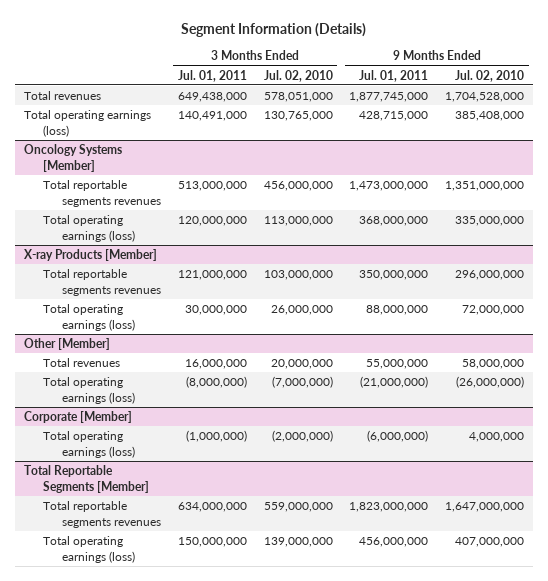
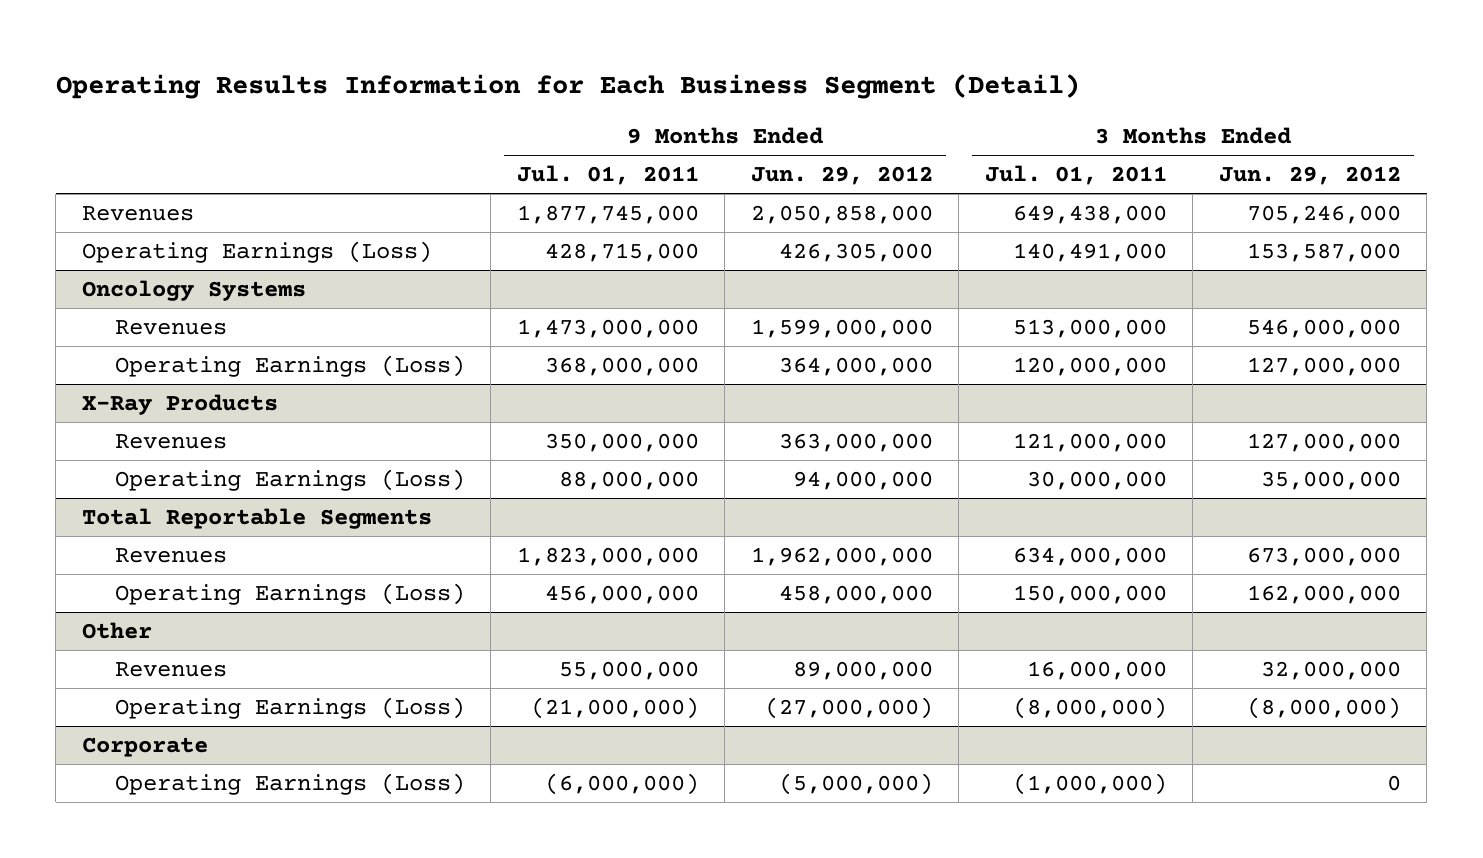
- Segment Information (Details)
+ Operating Results Information for Each Business Segment (Detail)
- | 3 Months Ended Jul. 01, 2011 | 3 Months Ended Jul. 02, 2010 | 9 Months Ended Jul. 01, 2011 | 9 Months Ended Jul. 02, 2010
+ | 9 Months Ended Jul. 01, 2011 | 9 Months Ended Jun. 29, 2012 | 3 Months Ended Jul. 01, 2011 | 3 Months Ended Jun. 29, 2012
- Total revenues | 649,438,000 | 578,051,000 | 1,877,745,000 | 1,704,528,000
- Total operating earnings (loss) | 140,491,000 | 130,765,000 | 428,715,000 | 385,408,000
- Oncology Systems [Member]
- Total reportable segments revenues | 513,000,000 | 456,000,000 | 1,473,000,000 | 1,351,000,000
- Total operating earnings (loss) | 120,000,000 | 113,000,000 | 368,000,000 | 335,000,000
- X-ray Products [Member]
- Total reportable segments revenues | 121,000,000 | 103,000,000 | 350,000,000 | 296,000,000
- Total operating earnings (loss) | 30,000,000 | 26,000,000 | 88,000,000 | 72,000,000
- Other [Member]
- Total revenues | 16,000,000 | 20,000,000 | 55,000,000 | 58,000,000
- Total operating earnings (loss) | (8,000,000) | (7,000,000) | (21,000,000) | (26,000,000)
- Corporate [Member]
- Total operating earnings (loss) | (1,000,000) | (2,000,000) | (6,000,000) | 4,000,000
- Total Reportable Segments [Member]
- Total reportable segments revenues | 634,000,000 | 559,000,000 | 1,823,000,000 | 1,647,000,000
- Total operating earnings (loss) | 150,000,000 | 139,000,000 | 456,000,000 | 407,000,000
+ Revenues | 1,877,745,000 | 2,050,858,000 | 649,438,000 | 705,246,000
+ Operating Earnings (Loss) | 428,715,000 | 426,305,000 | 140,491,000 | 153,587,000
+ Oncology Systems
+ Revenues | 1,473,000,000 | 1,599,000,000 | 513,000,000 | 546,000,000
+ Operating Earnings (Loss) | 368,000,000 | 364,000,000 | 120,000,000 | 127,000,000
+ X-Ray Products
+ Revenues | 350,000,000 | 363,000,000 | 121,000,000 | 127,000,000
+ Operating Earnings (Loss) | 88,000,000 | 94,000,000 | 30,000,000 | 35,000,000
+ Total Reportable Segments
+ Revenues | 1,823,000,000 | 1,962,000,000 | 634,000,000 | 673,000,000
+ Operating Earnings (Loss) | 456,000,000 | 458,000,000 | 150,000,000 | 162,000,000
+ Other
+ Revenues | 55,000,000 | 89,000,000 | 16,000,000 | 32,000,000
+ Operating Earnings (Loss) | (21,000,000) | (27,000,000) | (8,000,000) | (8,000,000)
+ Corporate
+ Operating Earnings (Loss) | (6,000,000) | (5,000,000) | (1,000,000) | 0

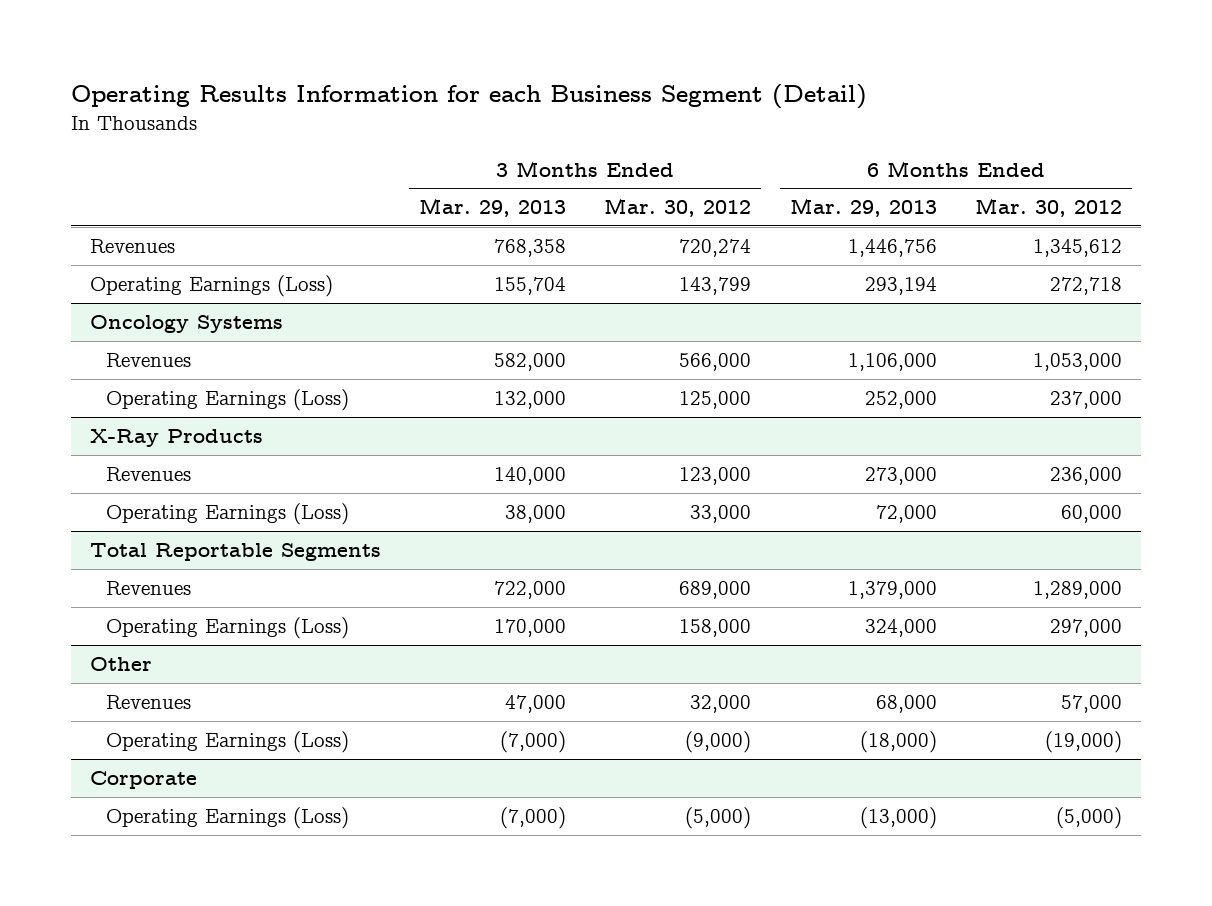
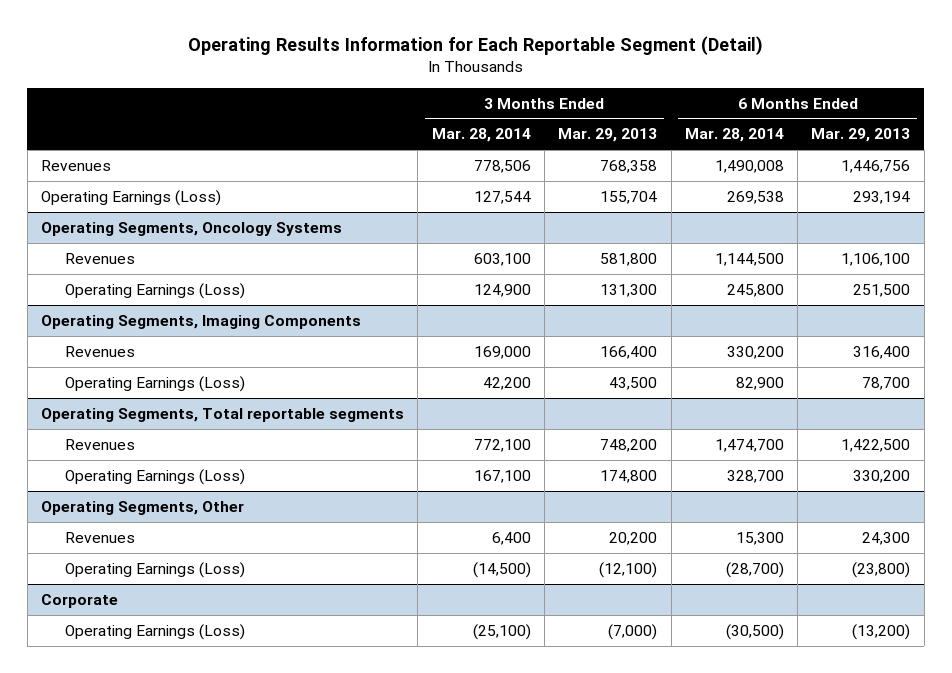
- Operating Results Information for each Business Segment (Detail)
+ Operating Results Information for Each Reportable Segment (Detail)
- | 3 Months Ended Mar. 29, 2013 | 3 Months Ended Mar. 30, 2012 | 6 Months Ended Mar. 29, 2013 | 6 Months Ended Mar. 30, 2012
+ | 3 Months Ended Mar. 28, 2014 | 3 Months Ended Mar. 29, 2013 | 6 Months Ended Mar. 28, 2014 | 6 Months Ended Mar. 29, 2013
- Oncology Systems
- Revenues | 582,000 | 566,000 | 1,106,000 | 1,053,000
- Operating Earnings (Loss) | 132,000 | 125,000 | 252,000 | 237,000
- X-Ray Products
- Revenues | 140,000 | 123,000 | 273,000 | 236,000
- Operating Earnings (Loss) | 38,000 | 33,000 | 72,000 | 60,000
- Total Reportable Segments
- Revenues | 722,000 | 689,000 | 1,379,000 | 1,289,000
- Operating Earnings (Loss) | 170,000 | 158,000 | 324,000 | 297,000
- Other
- Revenues | 47,000 | 32,000 | 68,000 | 57,000
- Operating Earnings (Loss) | (7,000) | (9,000) | (18,000) | (19,000)
+ Operating Segments, Oncology Systems
+ Revenues | 603,100 | 581,800 | 1,144,500 | 1,106,100
+ Operating Earnings (Loss) | 124,900 | 131,300 | 245,800 | 251,500
+ Operating Segments, Imaging Components
+ Revenues | 169,000 | 166,400 | 330,200 | 316,400
+ Operating Earnings (Loss) | 42,200 | 43,500 | 82,900 | 78,700
+ Operating Segments, Total reportable segments
+ Revenues | 772,100 | 748,200 | 1,474,700 | 1,422,500
+ Operating Earnings (Loss) | 167,100 | 174,800 | 328,700 | 330,200
+ Operating Segments, Other
+ Revenues | 6,400 | 20,200 | 15,300 | 24,300
+ Operating Earnings (Loss) | (14,500) | (12,100) | (28,700) | (23,800)
@ Corporate
- Operating Earnings (Loss) | (7,000) | (5,000) | (13,000) | (5,000)
+ Operating Earnings (Loss) | (25,100) | (7,000) | (30,500) | (13,200)

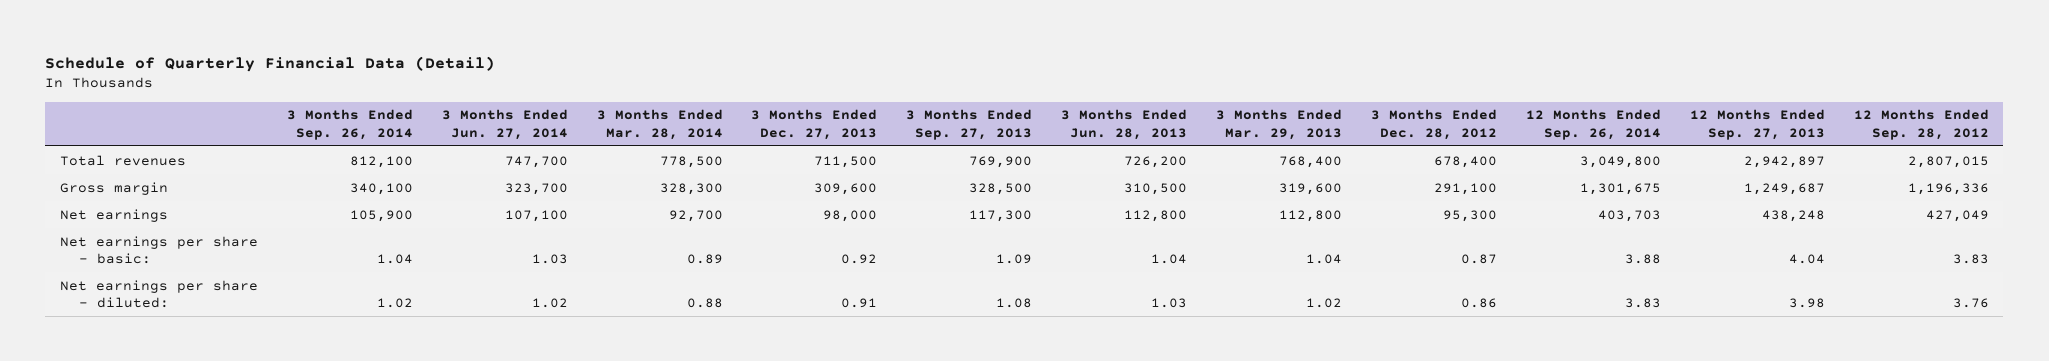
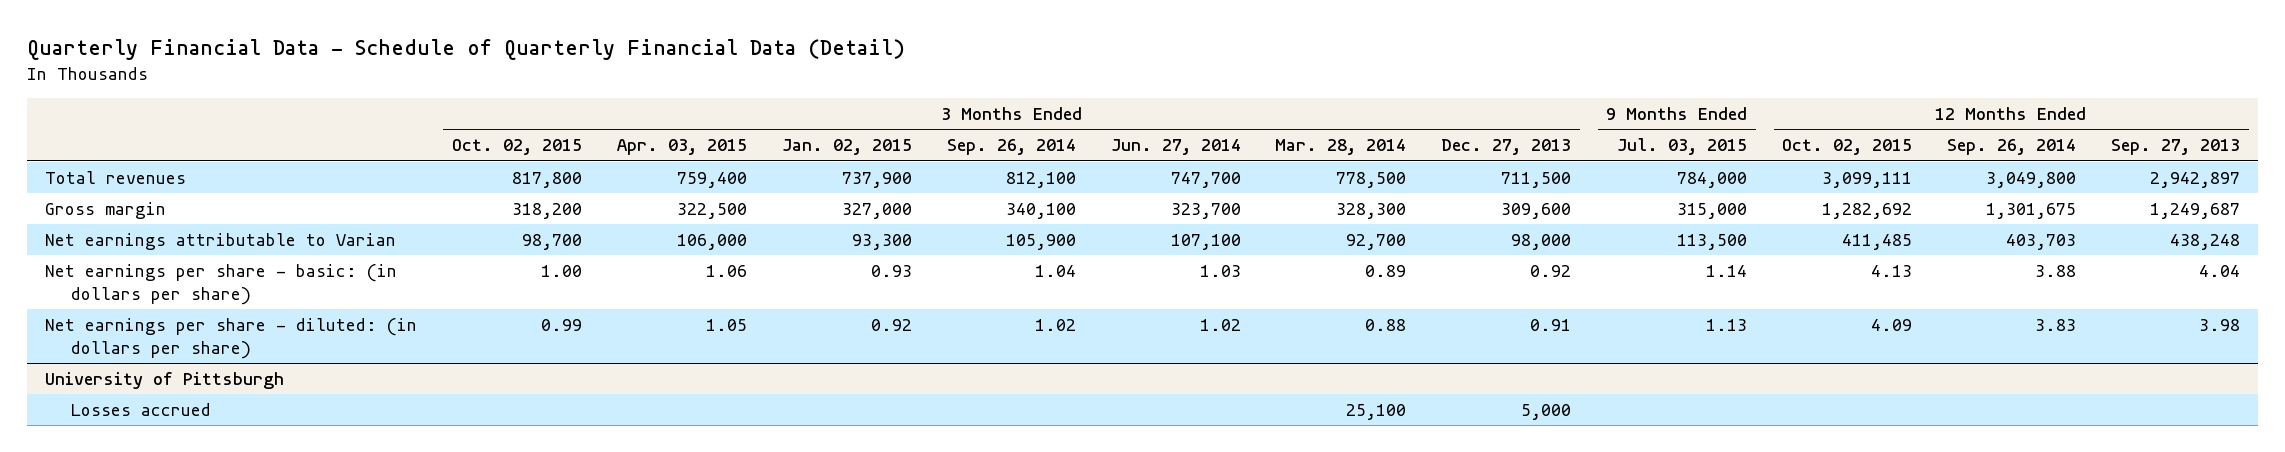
- Schedule of Quarterly Financial Data (Detail)
+ Quarterly Financial Data - Schedule of Quarterly Financial Data (Detail)
- | 3 Months Ended Sep. 26, 2014 | 3 Months Ended Jun. 27, 2014 | 3 Months Ended Mar. 28, 2014 | 3 Months Ended Dec. 27, 2013 | 3 Months Ended Sep. 27, 2013 | 3 Months Ended Jun. 28, 2013 | 3 Months Ended Mar. 29, 2013 | 3 Months Ended Dec. 28, 2012 | 12 Months Ended Sep. 26, 2014 | 12 Months Ended Sep. 27, 2013 | 12 Months Ended Sep. 28, 2012
+ | 3 Months Ended Oct. 02, 2015 | 3 Months Ended Apr. 03, 2015 | 3 Months Ended Jan. 02, 2015 | 3 Months Ended Sep. 26, 2014 | 3 Months Ended Jun. 27, 2014 | 3 Months Ended Mar. 28, 2014 | 3 Months Ended Dec. 27, 2013 | 9 Months Ended Jul. 03, 2015 | 12 Months Ended Oct. 02, 2015 | 12 Months Ended Sep. 26, 2014 | 12 Months Ended Sep. 27, 2013
- Net earnings | 105,900 | 107,100 | 92,700 | 98,000 | 117,300 | 112,800 | 112,800 | 95,300 | 403,703 | 438,248 | 427,049
- Net earnings per share - basic: | 1.04 | 1.03 | 0.89 | 0.92 | 1.09 | 1.04 | 1.04 | 0.87 | 3.88 | 4.04 | 3.83
- Net earnings per share - diluted: | 1.02 | 1.02 | 0.88 | 0.91 | 1.08 | 1.03 | 1.02 | 0.86 | 3.83 | 3.98 | 3.76
+ Net earnings attributable to Varian | 98,700 | 106,000 | 93,300 | 105,900 | 107,100 | 92,700 | 98,000 | 113,500 | 411,485 | 403,703 | 438,248
+ Net earnings per share - basic: (in dollars per share) | 1.00 | 1.06 | 0.93 | 1.04 | 1.03 | 0.89 | 0.92 | 1.14 | 4.13 | 3.88 | 4.04
+ Net earnings per share - diluted: (in dollars per share) | 0.99 | 1.05 | 0.92 | 1.02 | 1.02 | 0.88 | 0.91 | 1.13 | 4.09 | 3.83 | 3.98
+ University of Pittsburgh
+ Losses accrued | | | | | | 25,100 | 5,000 | | | |

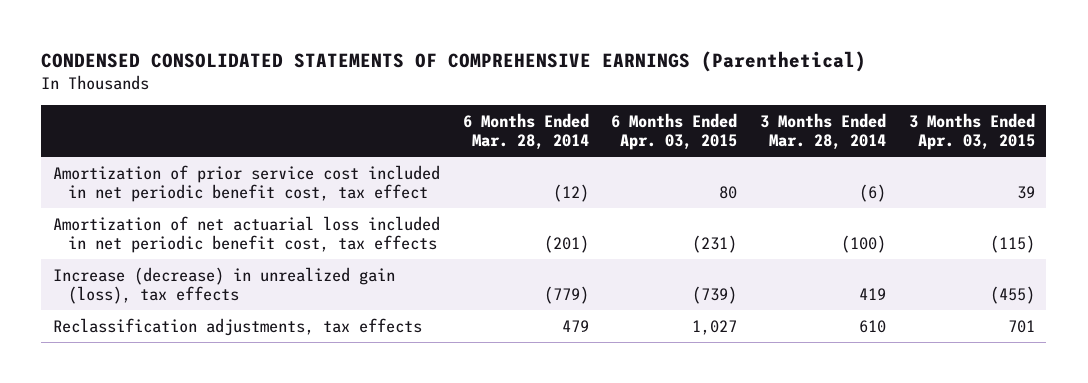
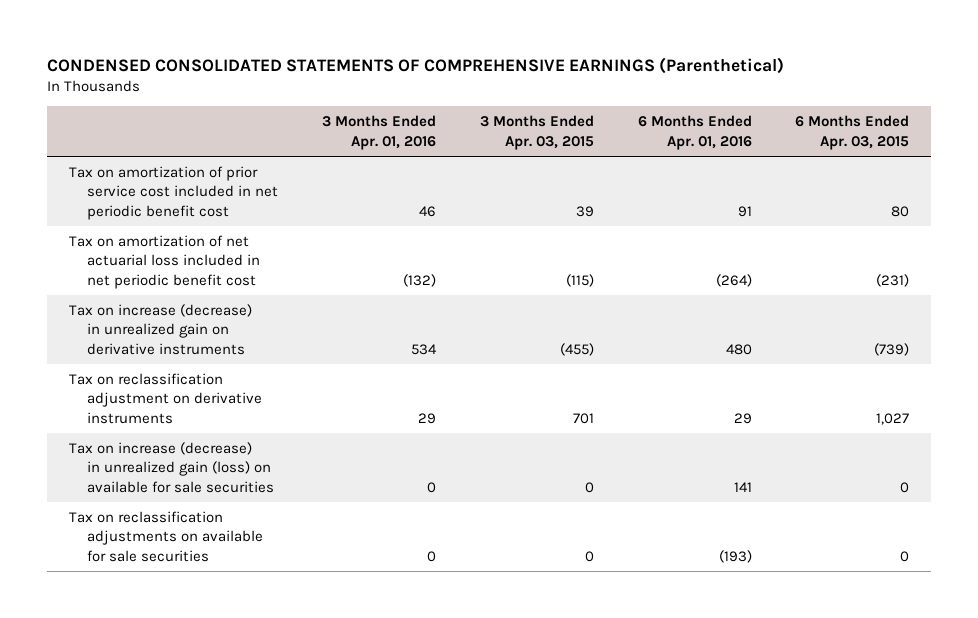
- | 6 Months Ended Mar. 28, 2014 | 6 Months Ended Apr. 03, 2015 | 3 Months Ended Mar. 28, 2014 | 3 Months Ended Apr. 03, 2015
+ | 3 Months Ended Apr. 01, 2016 | 3 Months Ended Apr. 03, 2015 | 6 Months Ended Apr. 01, 2016 | 6 Months Ended Apr. 03, 2015
- Amortization of prior service cost included in net periodic benefit cost, tax effect | (12) | 80 | (6) | 39
- Amortization of net actuarial loss included in net periodic benefit cost, tax effects | (201) | (231) | (100) | (115)
- Increase (decrease) in unrealized gain (loss), tax effects | (779) | (739) | 419 | (455)
- Reclassification adjustments, tax effects | 479 | 1,027 | 610 | 701
+ Tax on amortization of prior service cost included in net periodic benefit cost | 46 | 39 | 91 | 80
+ Tax on amortization of net actuarial loss included in net periodic benefit cost | (132) | (115) | (264) | (231)
+ Tax on increase (decrease) in unrealized gain on derivative instruments | 534 | (455) | 480 | (739)
+ Tax on reclassification adjustment on derivative instruments | 29 | 701 | 29 | 1,027
+ Tax on increase (decrease) in unrealized gain (loss) on available for sale securities | 0 | 0 | 141 | 0
+ Tax on reclassification adjustments on available for sale securities | 0 | 0 | (193) | 0

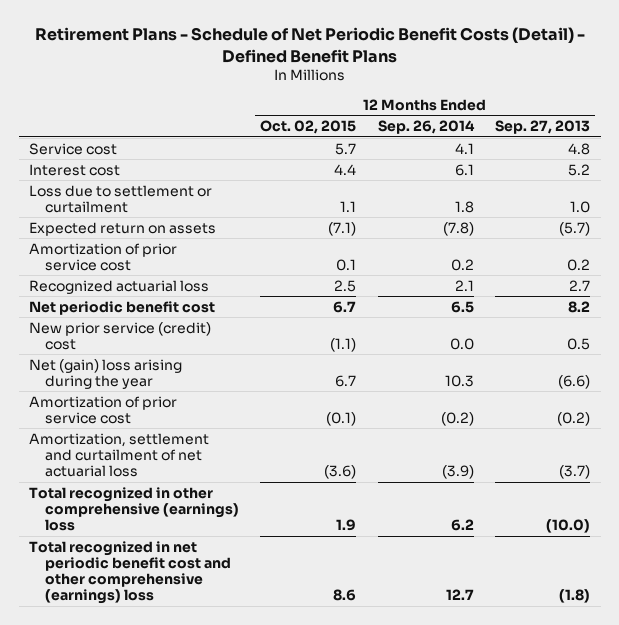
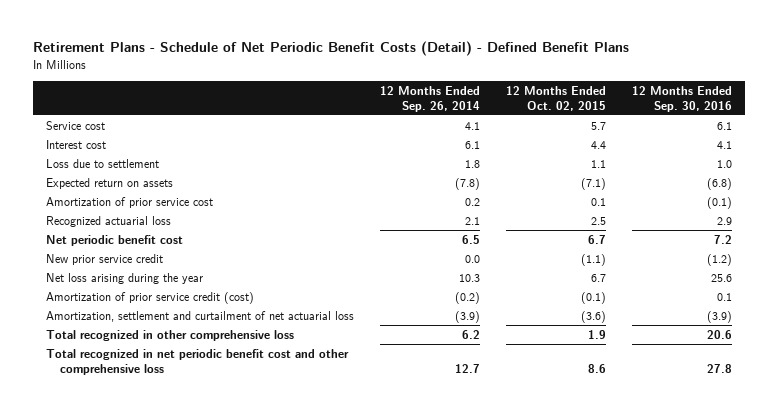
- | 12 Months Ended Oct. 02, 2015 | 12 Months Ended Sep. 26, 2014 | 12 Months Ended Sep. 27, 2013
+ | 12 Months Ended Sep. 26, 2014 | 12 Months Ended Oct. 02, 2015 | 12 Months Ended Sep. 30, 2016
- Loss due to settlement or curtailment | 1.1 | 1.8 | 1.0
+ Loss due to settlement | 1.8 | 1.1 | 1.0
- New prior service (credit) cost | (1.1) | 0.0 | 0.5
- Net (gain) loss arising during the year | 6.7 | 10.3 | (6.6)
- Amortization of prior service cost | (0.1) | (0.2) | (0.2)
+ New prior service credit | 0.0 | (1.1) | (1.2)
+ Net loss arising during the year | 10.3 | 6.7 | 25.6
+ Amortization of prior service credit (cost) | (0.2) | (0.1) | 0.1
- Total recognized in other comprehensive (earnings) loss | 1.9 | 6.2 | (10.0)
- Total recognized in net periodic benefit cost and other comprehensive (earnings) loss | 8.6 | 12.7 | (1.8)
+ Total recognized in other comprehensive loss | 6.2 | 1.9 | 20.6
+ Total recognized in net periodic benefit cost and other comprehensive loss | 12.7 | 8.6 | 27.8

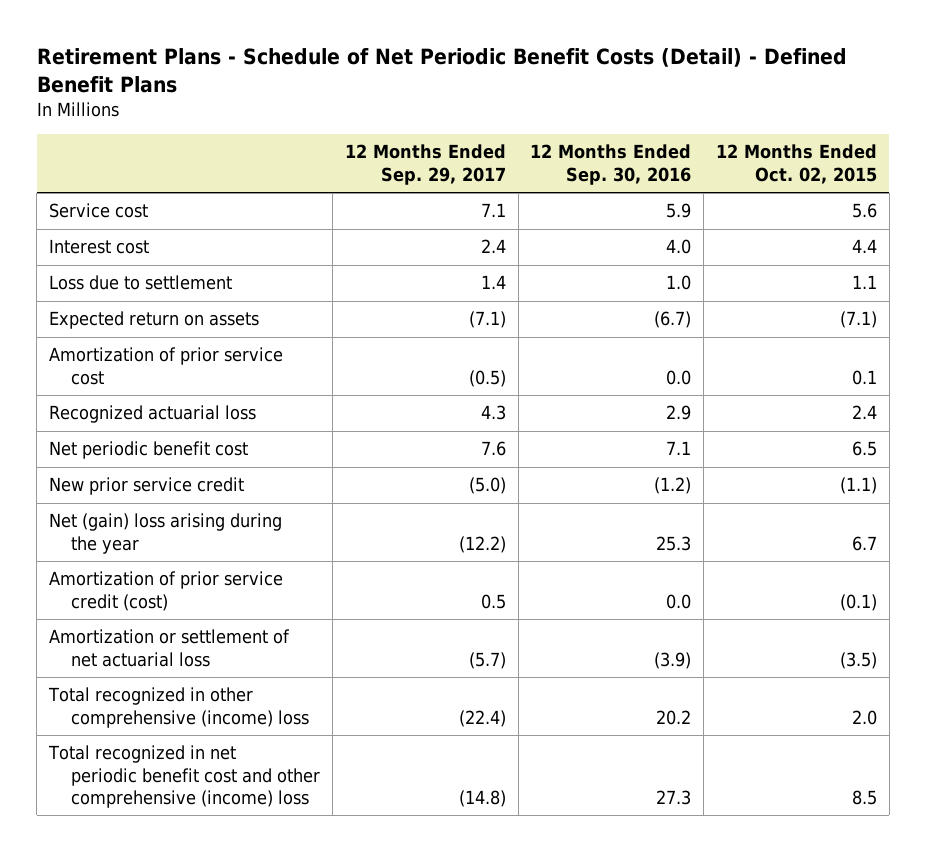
- | 12 Months Ended Sep. 26, 2014 | 12 Months Ended Oct. 02, 2015 | 12 Months Ended Sep. 30, 2016
+ | 12 Months Ended Sep. 29, 2017 | 12 Months Ended Sep. 30, 2016 | 12 Months Ended Oct. 02, 2015
- Service cost | 4.1 | 5.7 | 6.1
- Interest cost | 6.1 | 4.4 | 4.1
+ Service cost | 7.1 | 5.9 | 5.6
+ Interest cost | 2.4 | 4.0 | 4.4
- Expected return on assets | (7.8) | (7.1) | (6.8)
- Amortization of prior service cost | 0.2 | 0.1 | (0.1)
- Recognized actuarial loss | 2.1 | 2.5 | 2.9
- Net periodic benefit cost | 6.5 | 6.7 | 7.2
+ Expected return on assets | (7.1) | (6.7) | (7.1)
+ Amortization of prior service cost | (0.5) | 0.0 | 0.1
+ Recognized actuarial loss | 4.3 | 2.9 | 2.4
+ Net periodic benefit cost | 7.6 | 7.1 | 6.5
- Net loss arising during the year | 10.3 | 6.7 | 25.6
- Amortization of prior service credit (cost) | (0.2) | (0.1) | 0.1
- Amortization, settlement and curtailment of net actuarial loss | (3.9) | (3.6) | (3.9)
- Total recognized in other comprehensive loss | 6.2 | 1.9 | 20.6
- Total recognized in net periodic benefit cost and other comprehensive loss | 12.7 | 8.6 | 27.8
+ Net (gain) loss arising during the year | (12.2) | 25.3 | 6.7
+ Amortization of prior service credit (cost) | 0.5 | 0.0 | (0.1)
+ Amortization or settlement of net actuarial loss | (5.7) | (3.9) | (3.5)
+ Total recognized in other comprehensive (income) loss | (22.4) | 20.2 | 2.0
+ Total recognized in net periodic benefit cost and other comprehensive (income) loss | (14.8) | 27.3 | 8.5

